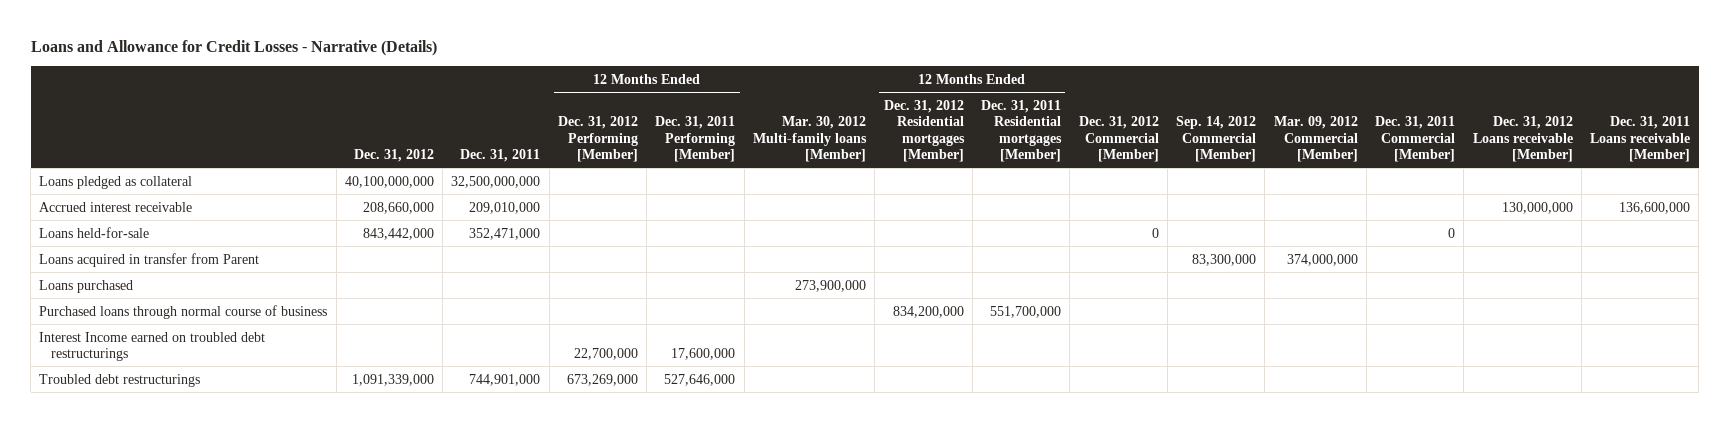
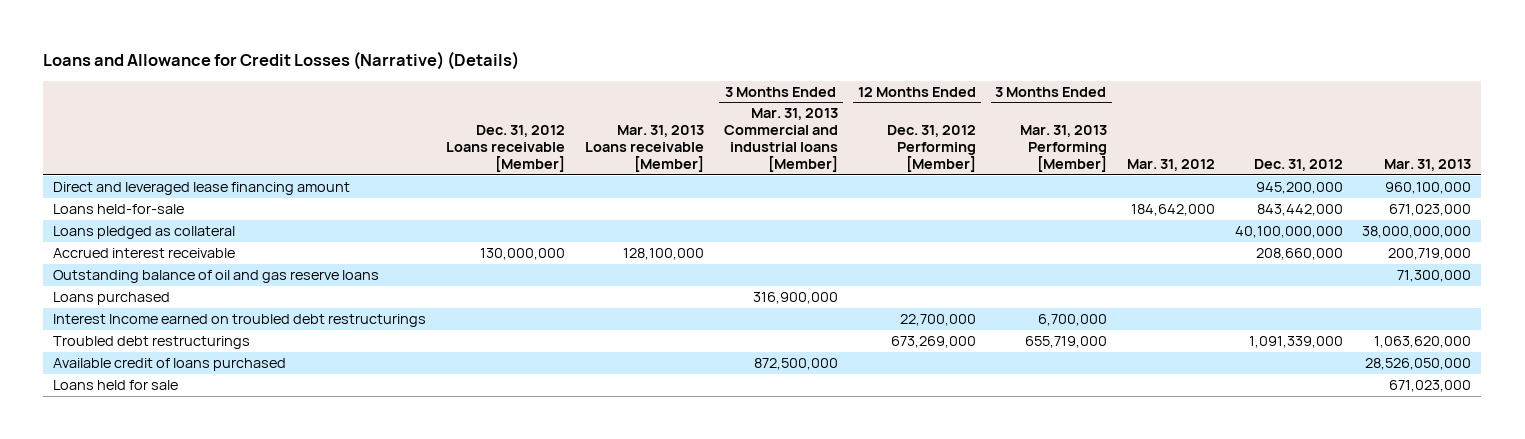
- Loans and Allowance for Credit Losses - Narrative (Details)
+ Loans and Allowance for Credit Losses (Narrative) (Details)
- | Dec. 31, 2012 | Dec. 31, 2011 | 12 Months Ended Dec. 31, 2012 Performing [Member] | 12 Months Ended Dec. 31, 2011 Performing [Member] | Mar. 30, 2012 Multi-family loans [Member] | 12 Months Ended Dec. 31, 2012 Residential mortgages [Member] | 12 Months Ended Dec. 31, 2011 Residential mortgages [Member] | Dec. 31, 2012 Commercial [Member] | Sep. 14, 2012 Commercial [Member] | Mar. 09, 2012 Commercial [Member] | Dec. 31, 2011 Commercial [Member] | Dec. 31, 2012 Loans receivable [Member] | Dec. 31, 2011 Loans receivable [Member]
+ | Dec. 31, 2012 Loans receivable [Member] | Mar. 31, 2013 Loans receivable [Member] | 3 Months Ended Mar. 31, 2013 Commercial and industrial loans [Member] | 12 Months Ended Dec. 31, 2012 Performing [Member] | 3 Months Ended Mar. 31, 2013 Performing [Member] | Mar. 31, 2012 | Dec. 31, 2012 | Mar. 31, 2013
+ Direct and leveraged lease financing amount | | | | | | | 945,200,000 | 960,100,000
moved up: Loans held-for-sale | | | | | | 184,642,000 | 843,442,000 | 671,023,000
- Loans acquired in transfer from Parent | | | | | | | | | 83,300,000 | 374,000,000 | | |
+ Outstanding balance of oil and gas reserve loans | | | | | | | | 71,300,000
- Purchased loans through normal course of business | | | | | | 834,200,000 | 551,700,000 | | | | | |
+ Available credit of loans purchased | | | 872,500,000 | | | | | 28,526,050,000
+ Loans held for sale | | | | | | | | 671,023,000

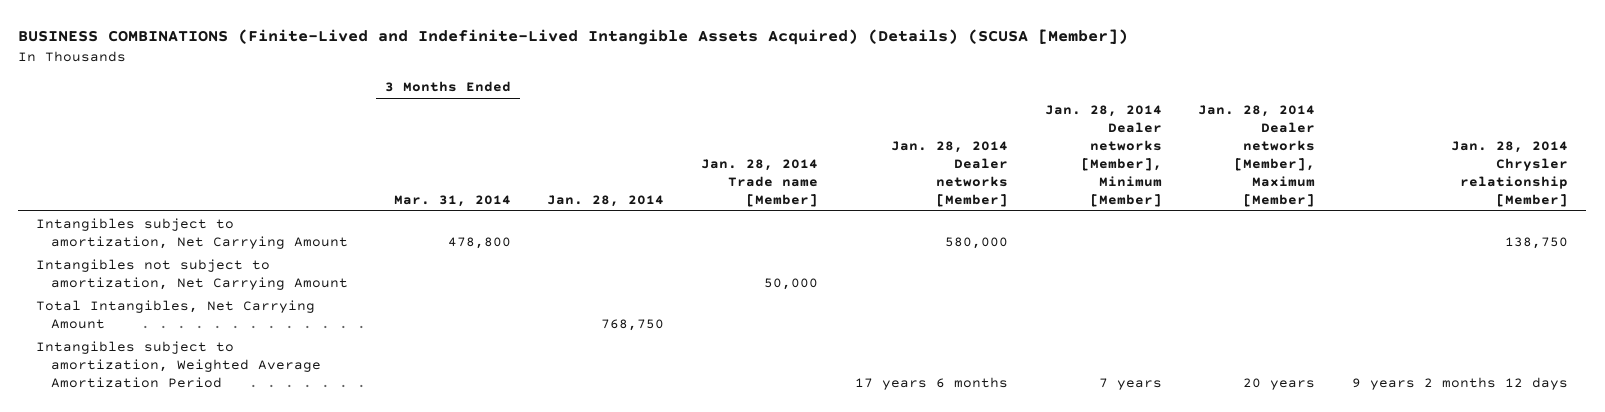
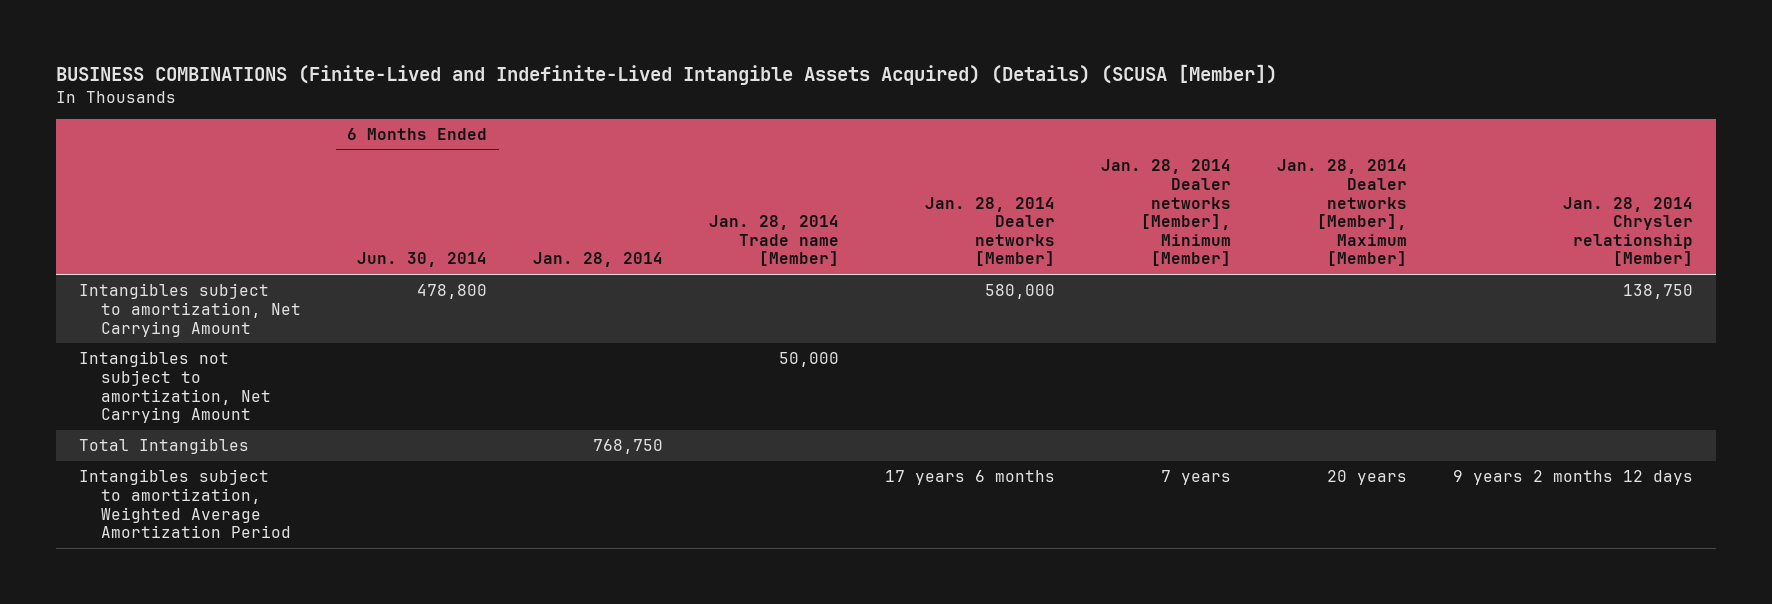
- | 3 Months Ended Mar. 31, 2014 | Jan. 28, 2014 | Jan. 28, 2014 Trade name [Member] | Jan. 28, 2014 Dealer networks [Member] | Jan. 28, 2014 Dealer networks [Member], Minimum [Member] | Jan. 28, 2014 Dealer networks [Member], Maximum [Member] | Jan. 28, 2014 Chrysler relationship [Member]
+ | 6 Months Ended Jun. 30, 2014 | Jan. 28, 2014 | Jan. 28, 2014 Trade name [Member] | Jan. 28, 2014 Dealer networks [Member] | Jan. 28, 2014 Dealer networks [Member], Minimum [Member] | Jan. 28, 2014 Dealer networks [Member], Maximum [Member] | Jan. 28, 2014 Chrysler relationship [Member]
- Total Intangibles, Net Carrying Amount | | 768,750 | | | | |
+ Total Intangibles | | 768,750 | | | | |

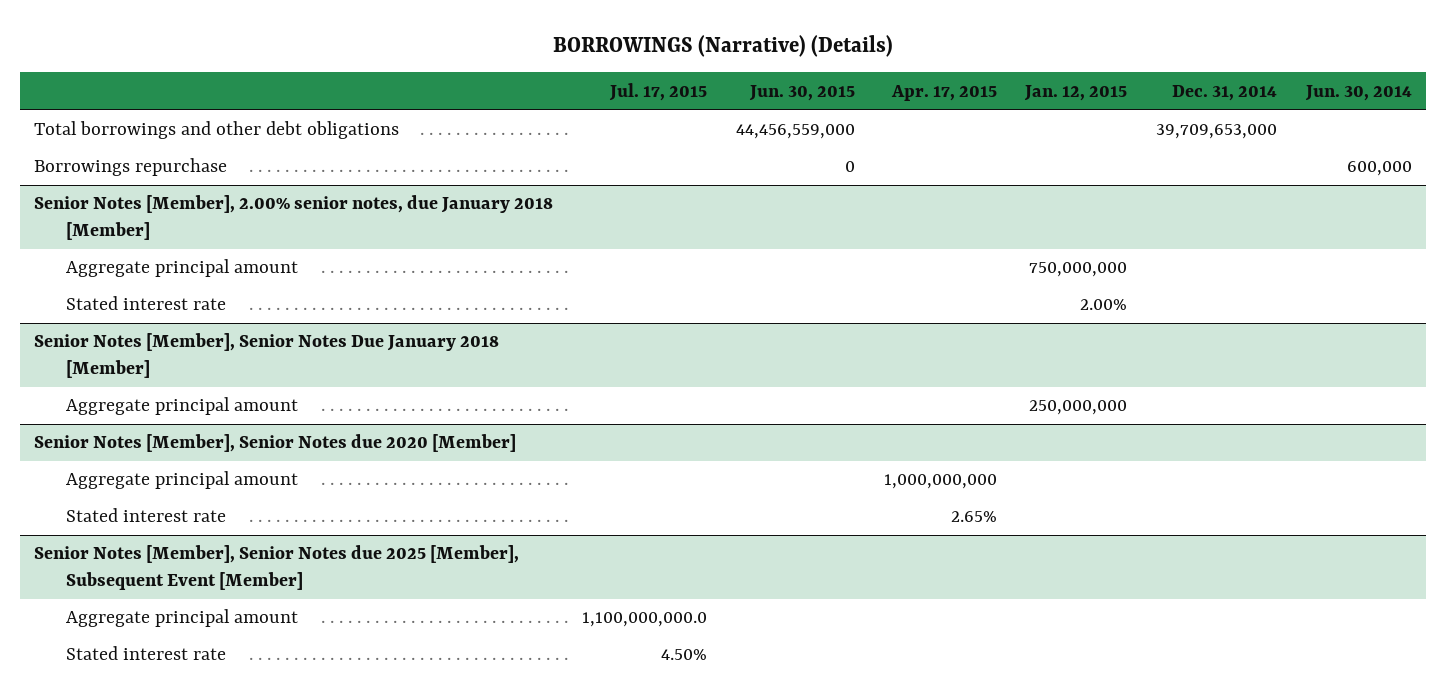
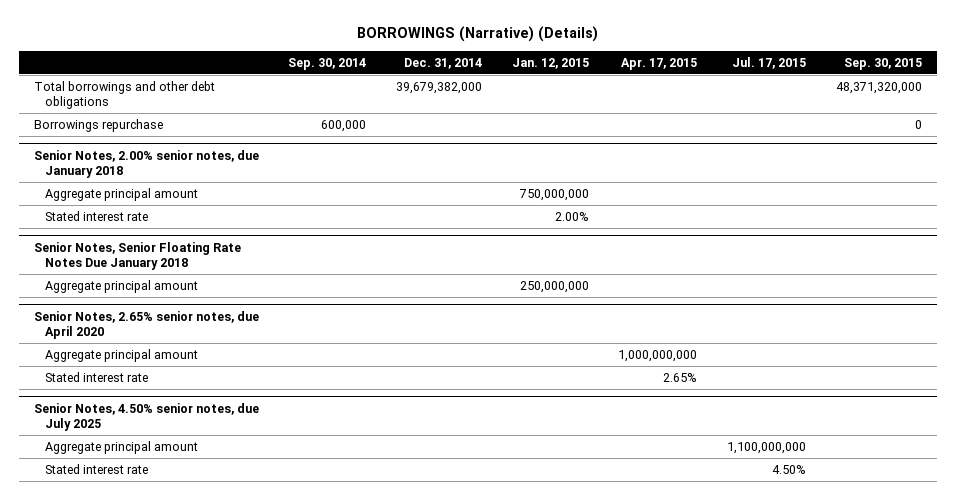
- | Jul. 17, 2015 | Jun. 30, 2015 | Apr. 17, 2015 | Jan. 12, 2015 | Dec. 31, 2014 | Jun. 30, 2014
+ | Sep. 30, 2014 | Dec. 31, 2014 | Jan. 12, 2015 | Apr. 17, 2015 | Jul. 17, 2015 | Sep. 30, 2015
- Total borrowings and other debt obligations | | 44,456,559,000 | | | 39,709,653,000 |
+ Total borrowings and other debt obligations | | 39,679,382,000 | | | | 48,371,320,000
- Senior Notes [Member], 2.00% senior notes, due January 2018 [Member]
+ Senior Notes, 2.00% senior notes, due January 2018
- Senior Notes [Member], Senior Notes Due January 2018 [Member]
+ Senior Notes, Senior Floating Rate Notes Due January 2018
- Senior Notes [Member], Senior Notes due 2020 [Member]
+ Senior Notes, 2.65% senior notes, due April 2020
- Senior Notes [Member], Senior Notes due 2025 [Member], Subsequent Event [Member]
- Aggregate principal amount | 1,100,000,000.0 | | | | |
+ Senior Notes, 4.50% senior notes, due July 2025
+ Aggregate principal amount | | | | | 1,100,000,000 |

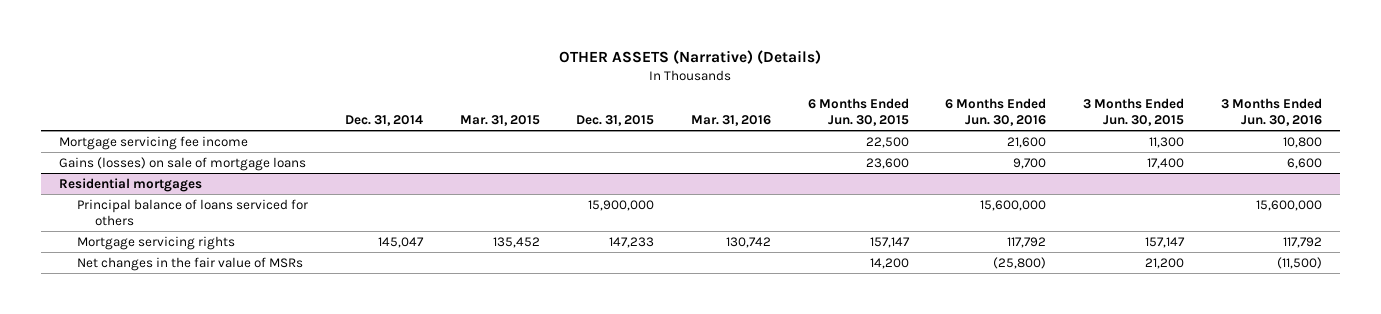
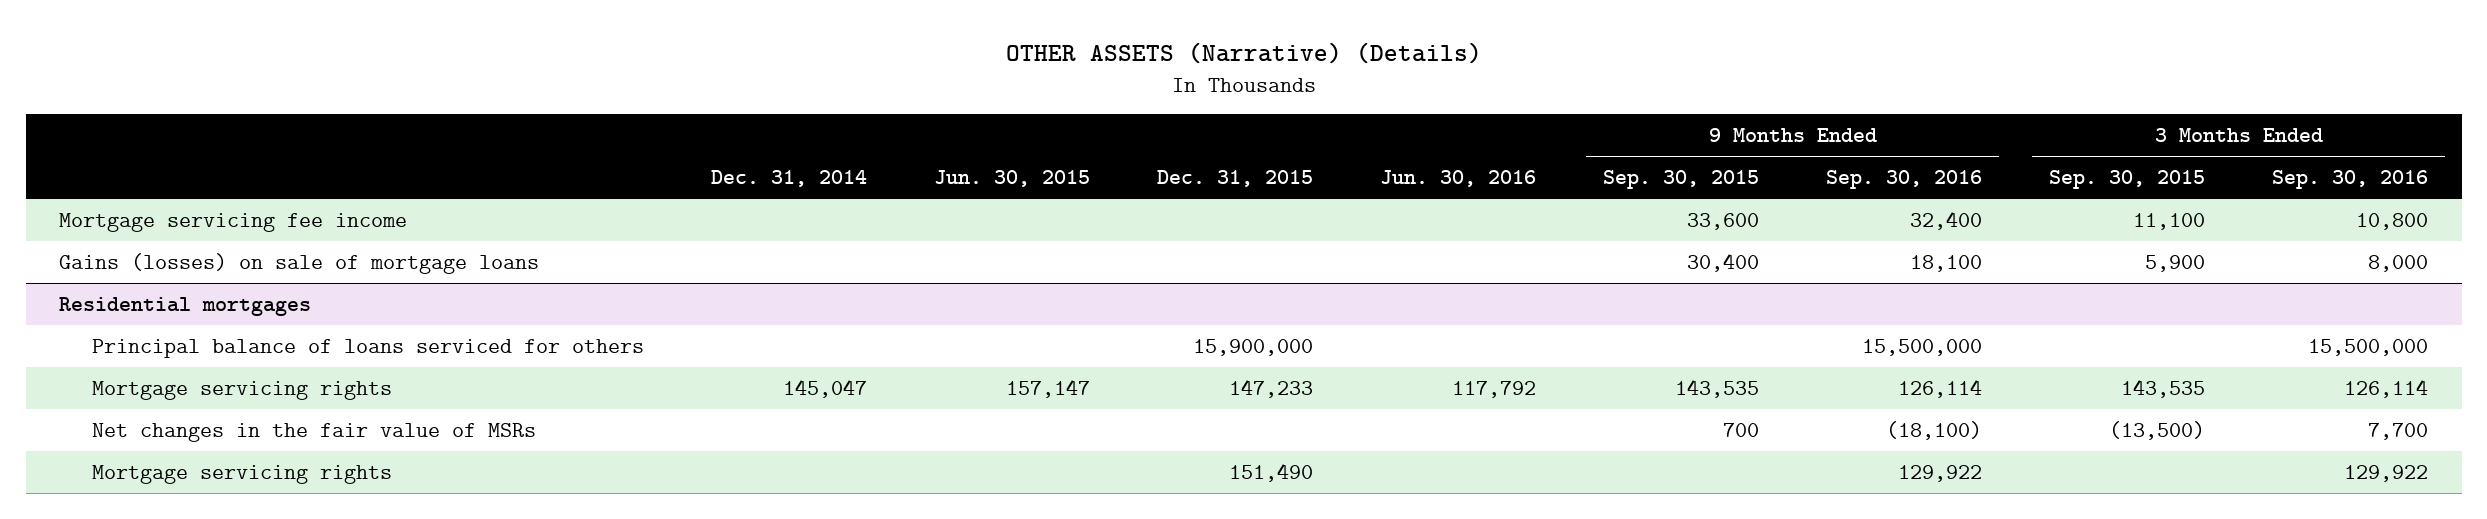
- | Dec. 31, 2014 | Mar. 31, 2015 | Dec. 31, 2015 | Mar. 31, 2016 | 6 Months Ended Jun. 30, 2015 | 6 Months Ended Jun. 30, 2016 | 3 Months Ended Jun. 30, 2015 | 3 Months Ended Jun. 30, 2016
+ | Dec. 31, 2014 | Jun. 30, 2015 | Dec. 31, 2015 | Jun. 30, 2016 | 9 Months Ended Sep. 30, 2015 | 9 Months Ended Sep. 30, 2016 | 3 Months Ended Sep. 30, 2015 | 3 Months Ended Sep. 30, 2016
@ Residential mortgages
+ Mortgage servicing rights | | | 151,490 | | | 129,922 | | 129,922

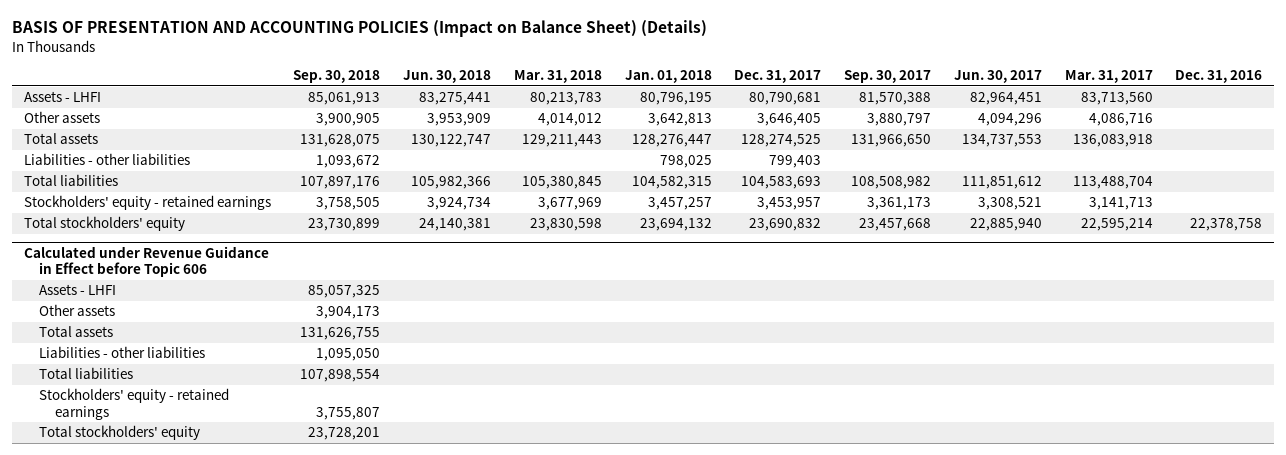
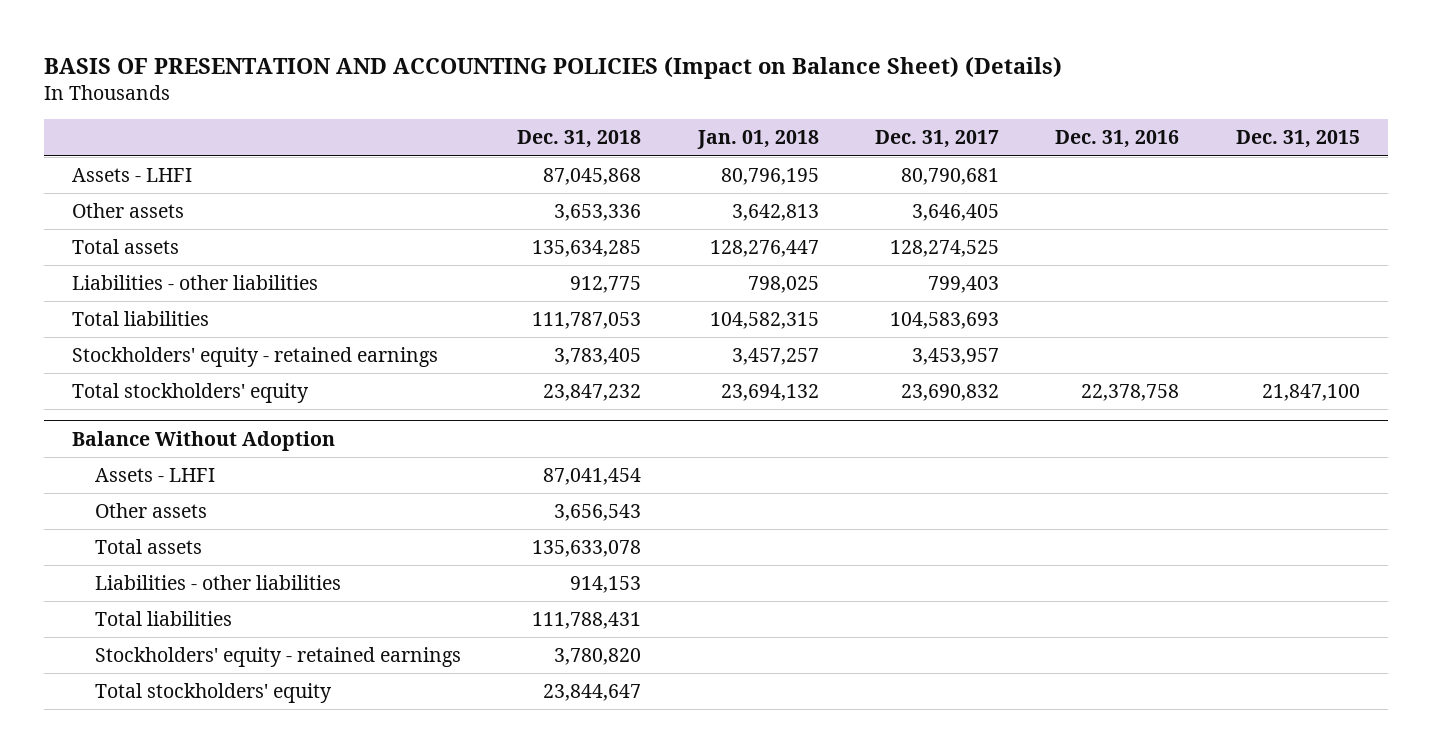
- | Sep. 30, 2018 | Jun. 30, 2018 | Mar. 31, 2018 | Jan. 01, 2018 | Dec. 31, 2017 | Sep. 30, 2017 | Jun. 30, 2017 | Mar. 31, 2017 | Dec. 31, 2016
+ | Dec. 31, 2018 | Jan. 01, 2018 | Dec. 31, 2017 | Dec. 31, 2016 | Dec. 31, 2015
- Calculated under Revenue Guidance in Effect before Topic 606
+ Balance Without Adoption

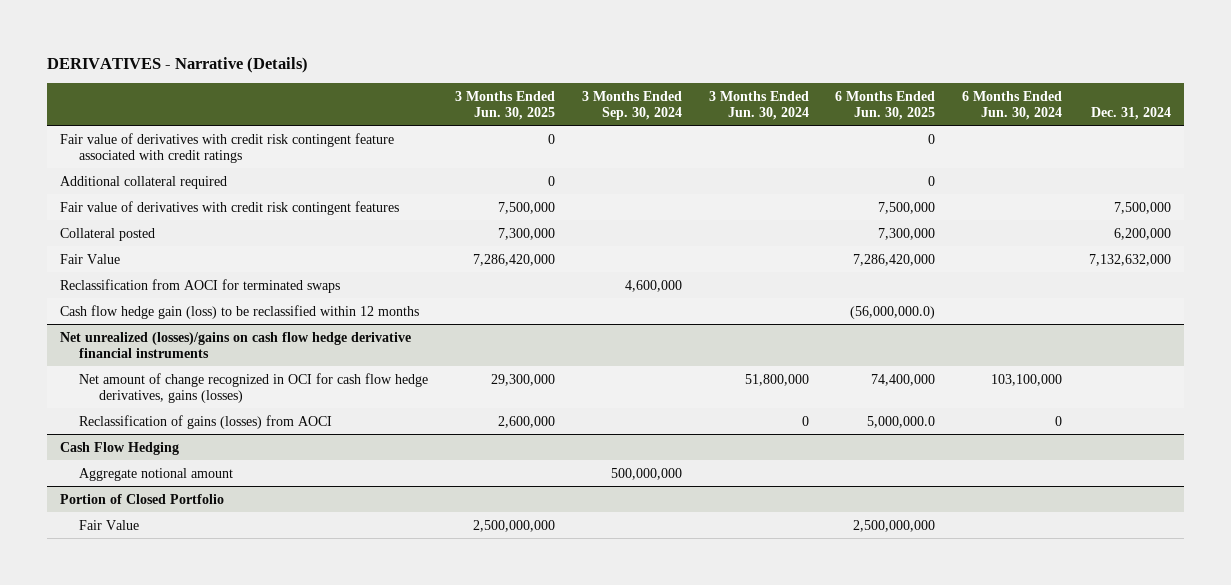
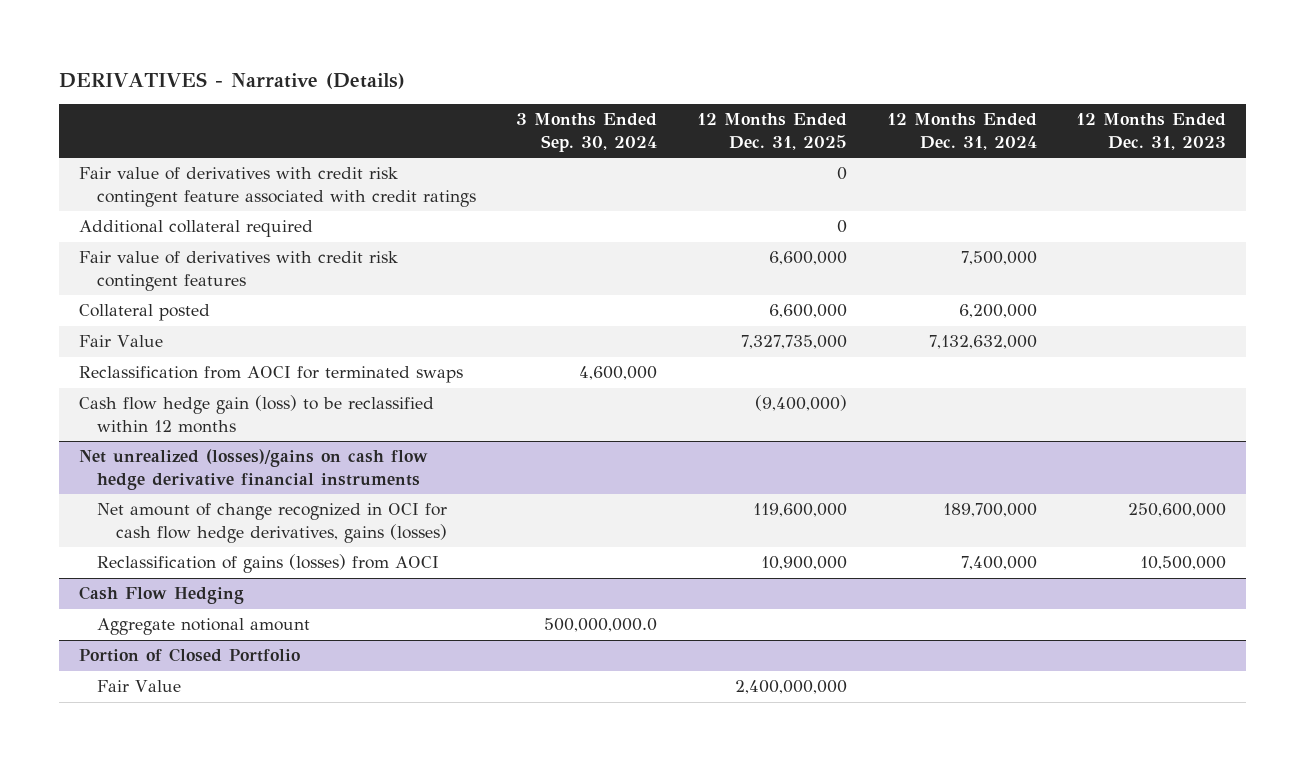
- | 3 Months Ended Jun. 30, 2025 | 3 Months Ended Sep. 30, 2024 | 3 Months Ended Jun. 30, 2024 | 6 Months Ended Jun. 30, 2025 | 6 Months Ended Jun. 30, 2024 | Dec. 31, 2024
+ | 3 Months Ended Sep. 30, 2024 | 12 Months Ended Dec. 31, 2025 | 12 Months Ended Dec. 31, 2024 | 12 Months Ended Dec. 31, 2023
@ Cash Flow Hedging
- Aggregate notional amount | | 500,000,000 | | | |
+ Aggregate notional amount | 500,000,000.0 | | |

